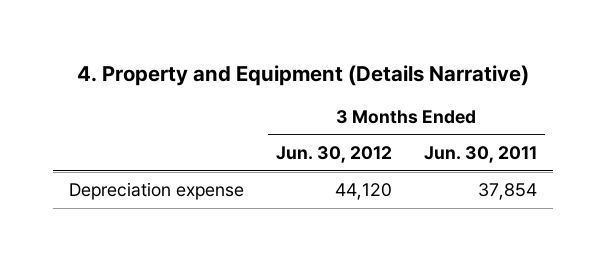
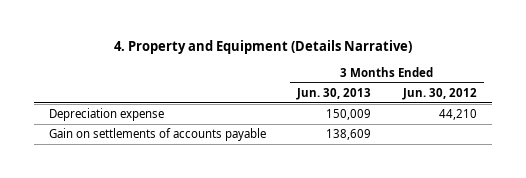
- | 3 Months Ended Jun. 30, 2012 | 3 Months Ended Jun. 30, 2011
+ | 3 Months Ended Jun. 30, 2013 | 3 Months Ended Jun. 30, 2012
- Depreciation expense | 44,120 | 37,854
+ Depreciation expense | 150,009 | 44,210
+ Gain on settlements of accounts payable | 138,609 |

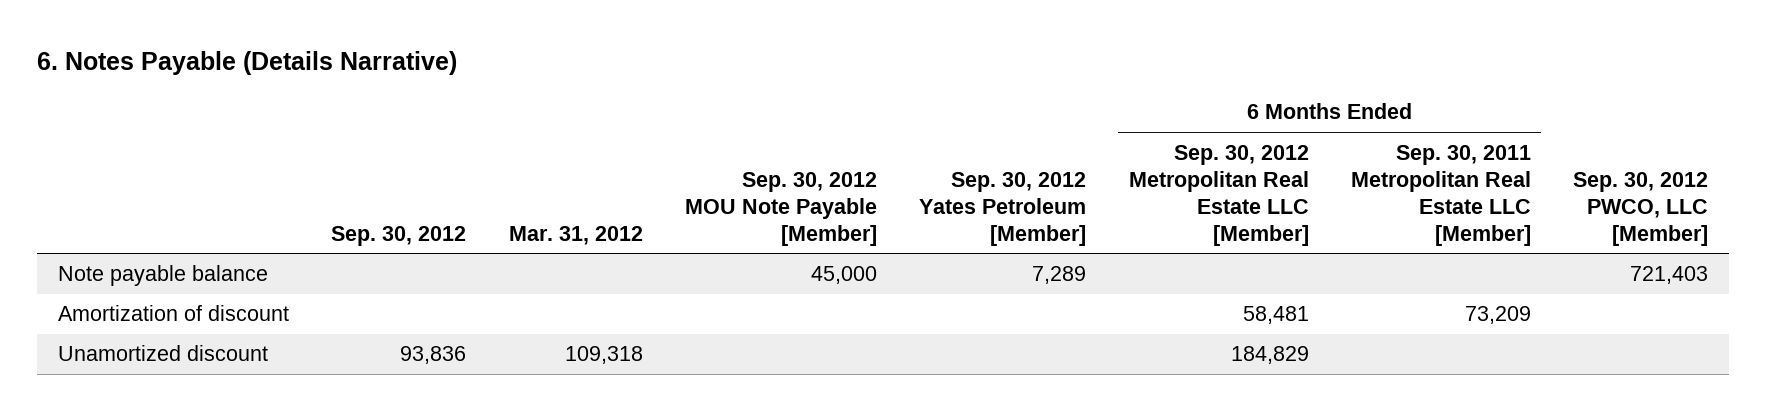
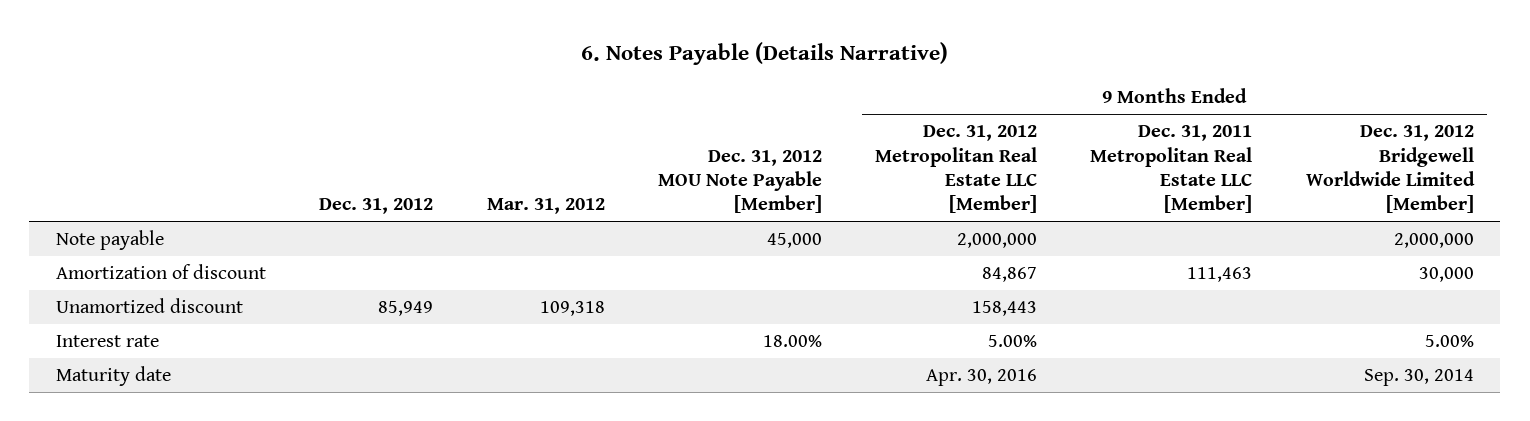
- | Sep. 30, 2012 | Mar. 31, 2012 | Sep. 30, 2012 MOU Note Payable [Member] | Sep. 30, 2012 Yates Petroleum [Member] | 6 Months Ended Sep. 30, 2012 Metropolitan Real Estate LLC [Member] | 6 Months Ended Sep. 30, 2011 Metropolitan Real Estate LLC [Member] | Sep. 30, 2012 PWCO, LLC [Member]
+ | Dec. 31, 2012 | Mar. 31, 2012 | Dec. 31, 2012 MOU Note Payable [Member] | 9 Months Ended Dec. 31, 2012 Metropolitan Real Estate LLC [Member] | 9 Months Ended Dec. 31, 2011 Metropolitan Real Estate LLC [Member] | 9 Months Ended Dec. 31, 2012 Bridgewell Worldwide Limited [Member]
- Note payable balance | | | 45,000 | 7,289 | | | 721,403
+ Note payable | | | 45,000 | 2,000,000 | | 2,000,000
+ Interest rate | | | 18.00% | 5.00% | | 5.00%
+ Maturity date | | | | Apr. 30, 2016 | | Sep. 30, 2014

